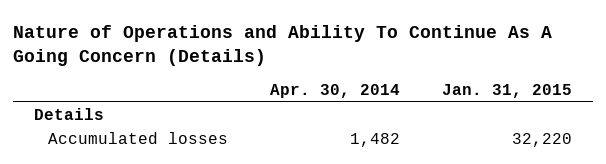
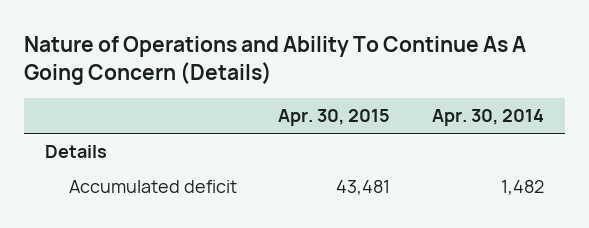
- | Apr. 30, 2014 | Jan. 31, 2015
+ | Apr. 30, 2015 | Apr. 30, 2014
- Accumulated losses | 1,482 | 32,220
+ Accumulated deficit | 43,481 | 1,482

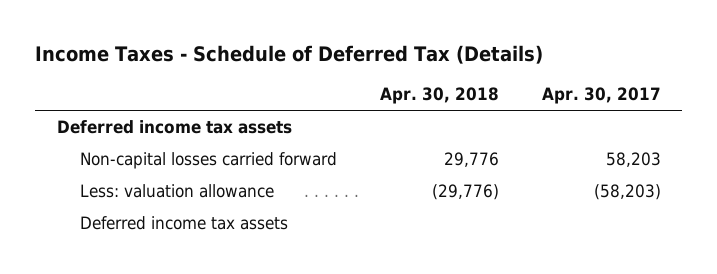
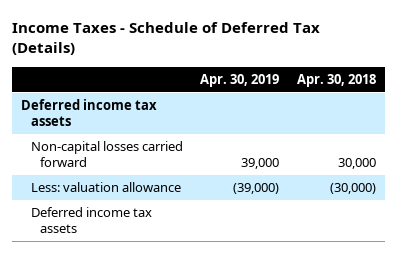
- | Apr. 30, 2018 | Apr. 30, 2017
+ | Apr. 30, 2019 | Apr. 30, 2018
- Non-capital losses carried forward | 29,776 | 58,203
- Less: valuation allowance | (29,776) | (58,203)
+ Non-capital losses carried forward | 39,000 | 30,000
+ Less: valuation allowance | (39,000) | (30,000)

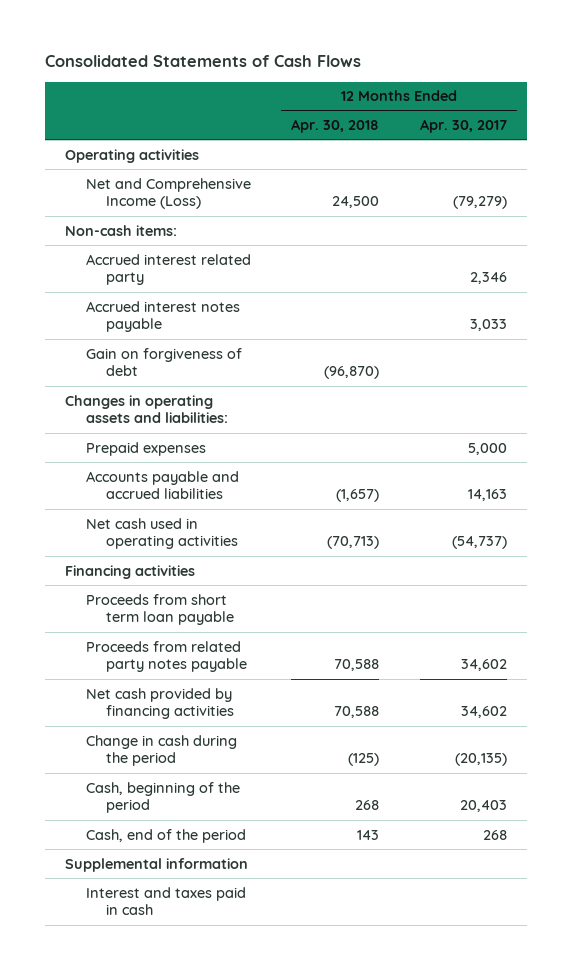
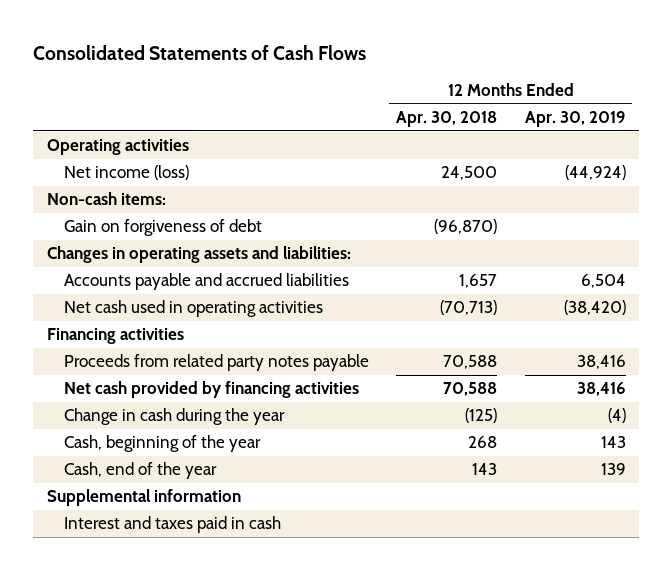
- | 12 Months Ended Apr. 30, 2018 | 12 Months Ended Apr. 30, 2017
+ | 12 Months Ended Apr. 30, 2018 | 12 Months Ended Apr. 30, 2019
- Net and Comprehensive Income (Loss) | 24,500 | (79,279)
+ Net income (loss) | 24,500 | (44,924)
- Accrued interest related party | | 2,346
- Accrued interest notes payable | | 3,033
- Prepaid expenses | | 5,000
- Accounts payable and accrued liabilities | (1,657) | 14,163
+ Accounts payable and accrued liabilities | 1,657 | 6,504
- Proceeds from short term loan payable
- Change in cash during the period | (125) | (20,135)
- Cash, beginning of the period | 268 | 20,403
- Cash, end of the period | 143 | 268
+ Change in cash during the year | (125) | (4)
+ Cash, beginning of the year | 268 | 143
+ Cash, end of the year | 143 | 139

